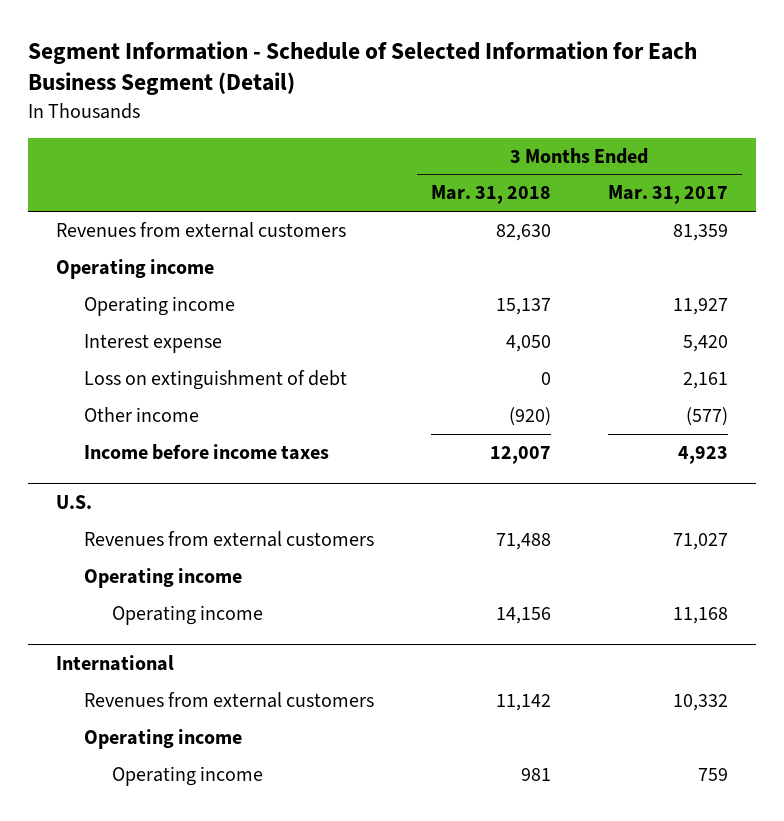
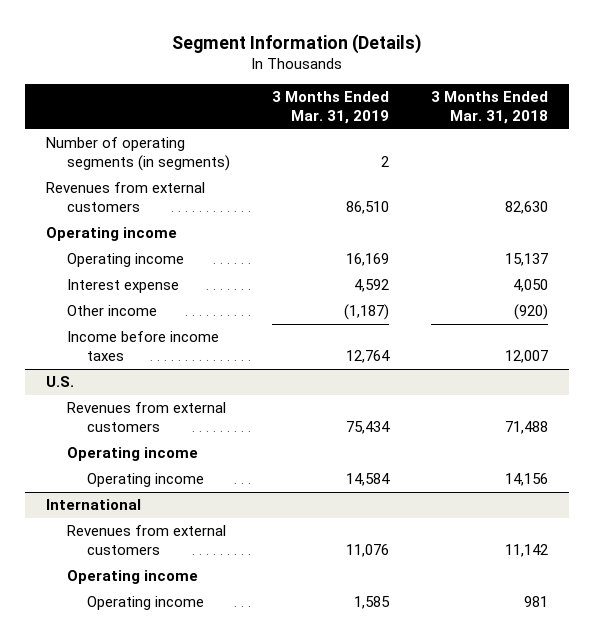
- Segment Information - Schedule of Selected Information for Each Business Segment (Detail)
+ Segment Information (Details)
- | 3 Months Ended Mar. 31, 2018 | 3 Months Ended Mar. 31, 2017
+ | 3 Months Ended Mar. 31, 2019 | 3 Months Ended Mar. 31, 2018
+ Number of operating segments (in segments) | 2 |
- Loss on extinguishment of debt | 0 | 2,161

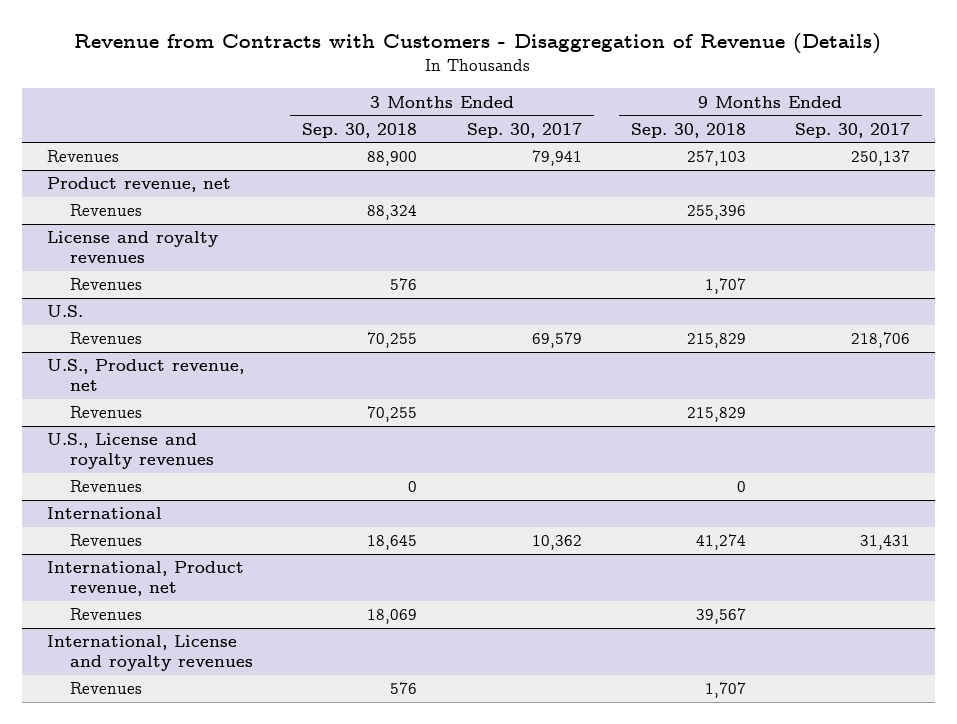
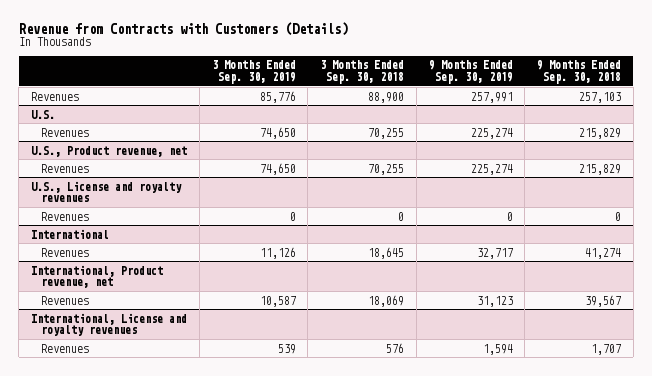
- Revenue from Contracts with Customers - Disaggregation of Revenue (Details)
+ Revenue from Contracts with Customers (Details)
- | 3 Months Ended Sep. 30, 2018 | 3 Months Ended Sep. 30, 2017 | 9 Months Ended Sep. 30, 2018 | 9 Months Ended Sep. 30, 2017
+ | 3 Months Ended Sep. 30, 2019 | 3 Months Ended Sep. 30, 2018 | 9 Months Ended Sep. 30, 2019 | 9 Months Ended Sep. 30, 2018
- Product revenue, net
- Revenues | 88,324 | | 255,396 |
- License and royalty revenues
- Revenues | 576 | | 1,707 |

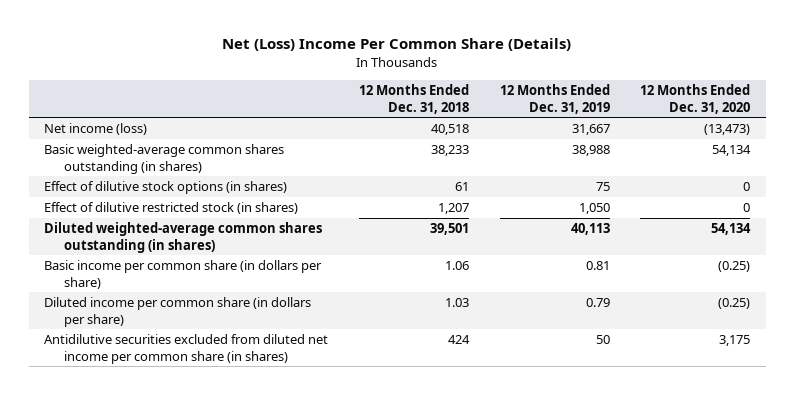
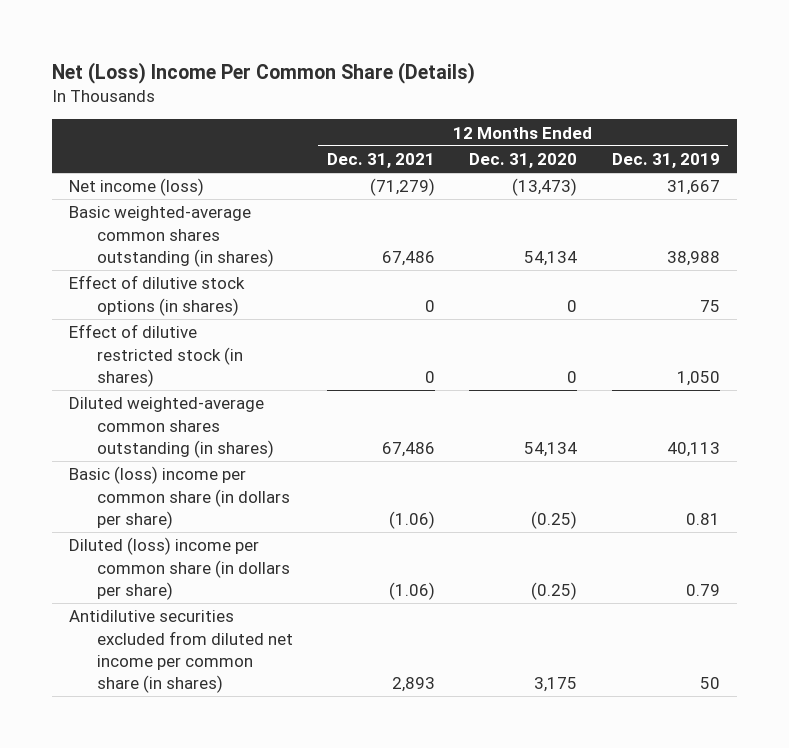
- | 12 Months Ended Dec. 31, 2018 | 12 Months Ended Dec. 31, 2019 | 12 Months Ended Dec. 31, 2020
+ | 12 Months Ended Dec. 31, 2021 | 12 Months Ended Dec. 31, 2020 | 12 Months Ended Dec. 31, 2019
- Basic income per common share (in dollars per share) | 1.06 | 0.81 | (0.25)
- Diluted income per common share (in dollars per share) | 1.03 | 0.79 | (0.25)
+ Basic (loss) income per common share (in dollars per share) | (1.06) | (0.25) | 0.81
+ Diluted (loss) income per common share (in dollars per share) | (1.06) | (0.25) | 0.79

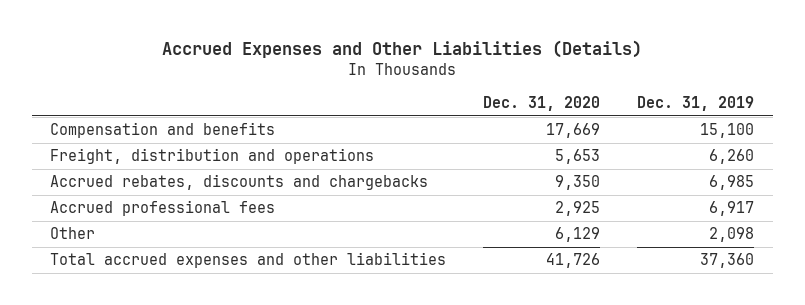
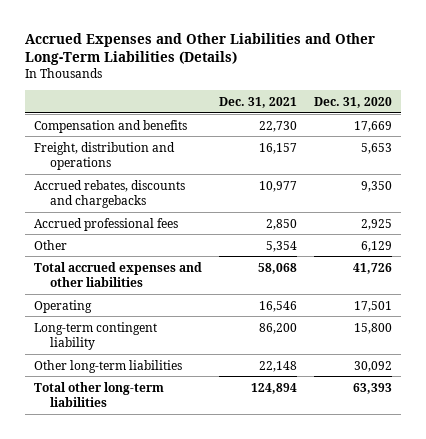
- Accrued Expenses and Other Liabilities (Details)
+ Accrued Expenses and Other Liabilities and Other Long-Term Liabilities (Details)
- | Dec. 31, 2020 | Dec. 31, 2019
+ | Dec. 31, 2021 | Dec. 31, 2020
+ Operating | 16,546 | 17,501
+ Long-term contingent liability | 86,200 | 15,800
+ Other long-term liabilities | 22,148 | 30,092
+ Total other long-term liabilities | 124,894 | 63,393

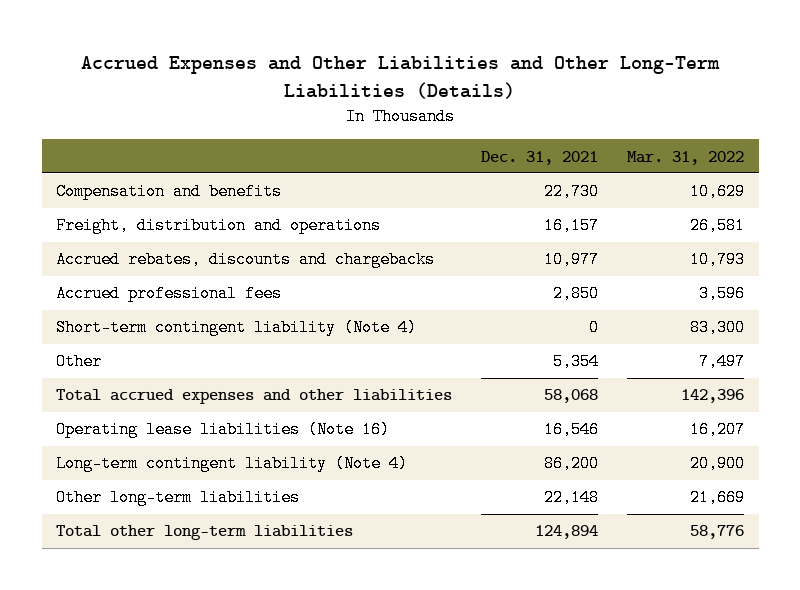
- | Dec. 31, 2021 | Dec. 31, 2020
+ | Dec. 31, 2021 | Mar. 31, 2022
+ Short-term contingent liability (Note 4) | 0 | 83,300
- Operating | 16,546 | 17,501
- Long-term contingent liability | 86,200 | 15,800
+ Operating lease liabilities (Note 16) | 16,546 | 16,207
+ Long-term contingent liability (Note 4) | 86,200 | 20,900

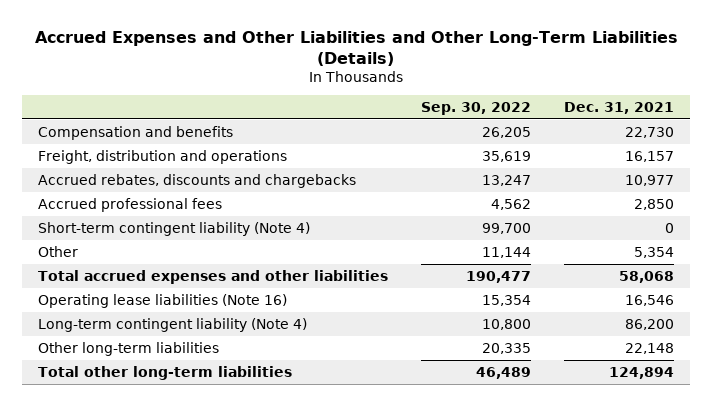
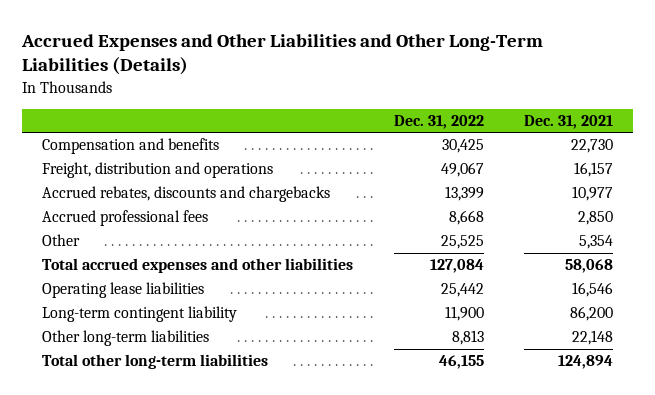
- | Sep. 30, 2022 | Dec. 31, 2021
+ | Dec. 31, 2022 | Dec. 31, 2021
- Short-term contingent liability (Note 4) | 99,700 | 0
- Operating lease liabilities (Note 16) | 15,354 | 16,546
- Long-term contingent liability (Note 4) | 10,800 | 86,200
+ Operating lease liabilities | 25,442 | 16,546
+ Long-term contingent liability | 11,900 | 86,200

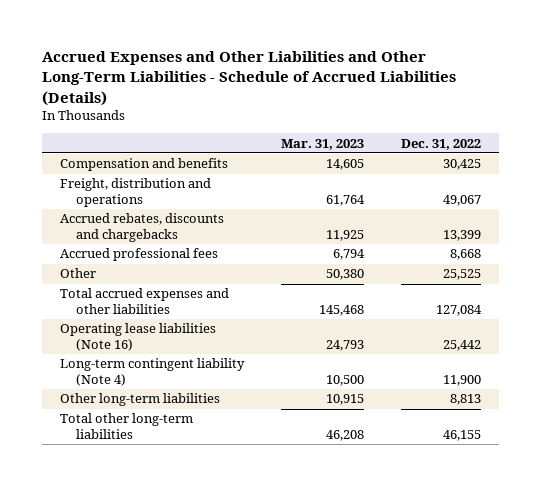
- Accrued Expenses and Other Liabilities and Other Long-Term Liabilities (Details)
+ Accrued Expenses and Other Liabilities and Other Long-Term Liabilities - Schedule of Accrued Liabilities (Details)
- | Dec. 31, 2022 | Dec. 31, 2021
+ | Mar. 31, 2023 | Dec. 31, 2022
- Operating lease liabilities | 25,442 | 16,546
- Long-term contingent liability | 11,900 | 86,200
+ Operating lease liabilities (Note 16) | 24,793 | 25,442
+ Long-term contingent liability (Note 4) | 10,500 | 11,900

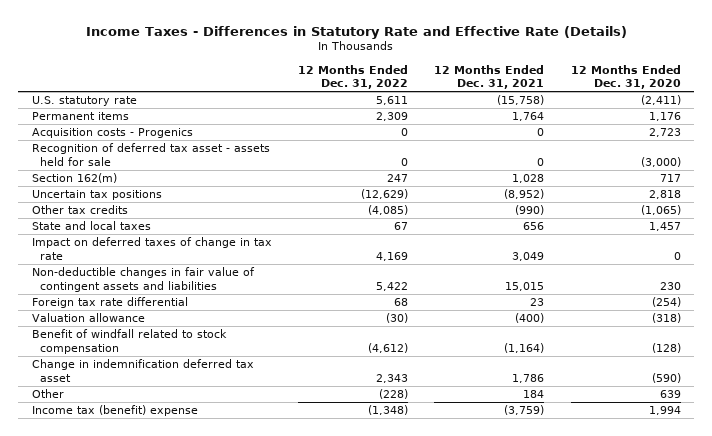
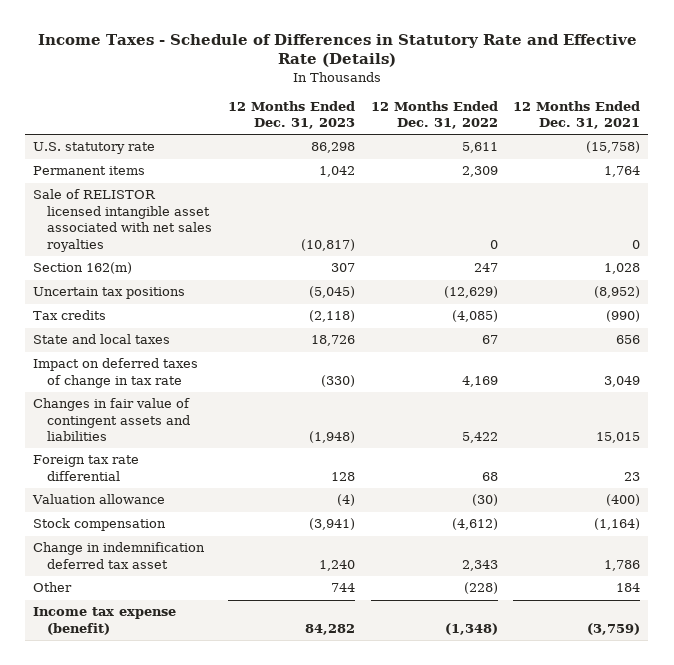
- Income Taxes - Differences in Statutory Rate and Effective Rate (Details)
+ Income Taxes - Schedule of Differences in Statutory Rate and Effective Rate (Details)
- | 12 Months Ended Dec. 31, 2022 | 12 Months Ended Dec. 31, 2021 | 12 Months Ended Dec. 31, 2020
+ | 12 Months Ended Dec. 31, 2023 | 12 Months Ended Dec. 31, 2022 | 12 Months Ended Dec. 31, 2021
- Acquisition costs - Progenics | 0 | 0 | 2,723
- Recognition of deferred tax asset - assets held for sale | 0 | 0 | (3,000)
+ Sale of RELISTOR licensed intangible asset associated with net sales royalties | (10,817) | 0 | 0
- Other tax credits | (4,085) | (990) | (1,065)
+ Tax credits | (2,118) | (4,085) | (990)
- Non-deductible changes in fair value of contingent assets and liabilities | 5,422 | 15,015 | 230
+ Changes in fair value of contingent assets and liabilities | (1,948) | 5,422 | 15,015
- Benefit of windfall related to stock compensation | (4,612) | (1,164) | (128)
+ Stock compensation | (3,941) | (4,612) | (1,164)
- Income tax (benefit) expense | (1,348) | (3,759) | 1,994
+ Income tax expense (benefit) | 84,282 | (1,348) | (3,759)

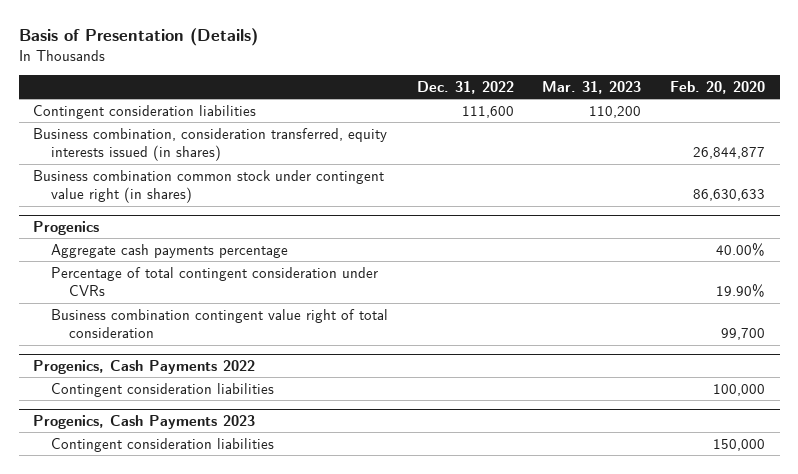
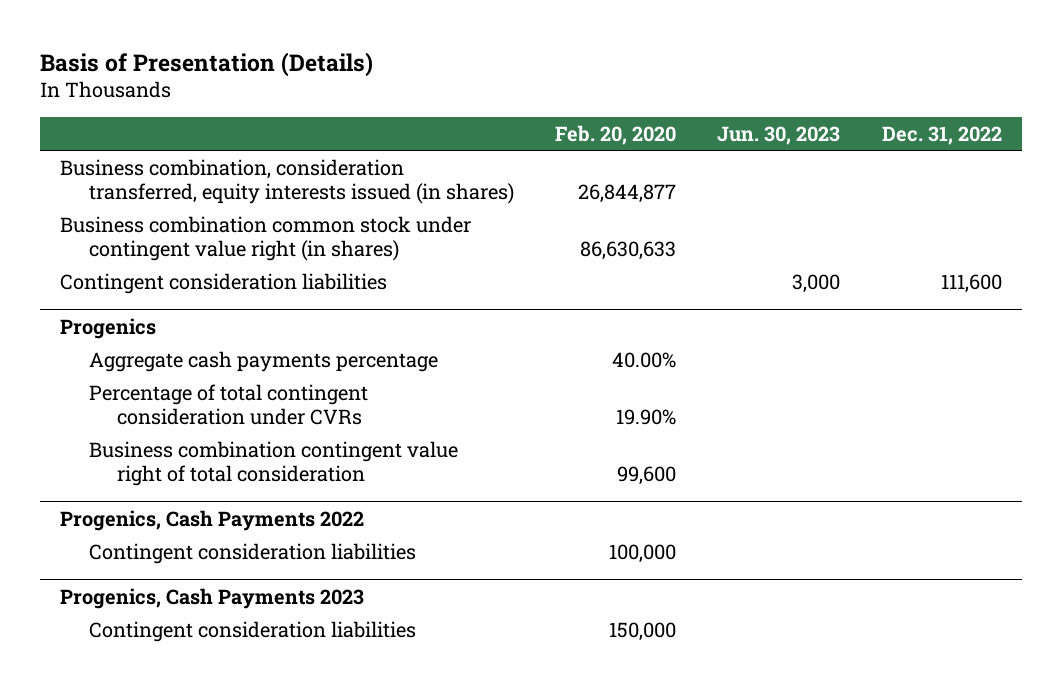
- | Dec. 31, 2022 | Mar. 31, 2023 | Feb. 20, 2020
+ | Feb. 20, 2020 | Jun. 30, 2023 | Dec. 31, 2022
moved down: Contingent consideration liabilities | | 3,000 | 111,600
@ Progenics
- Business combination contingent value right of total consideration | | | 99,700
+ Business combination contingent value right of total consideration | 99,600 | |

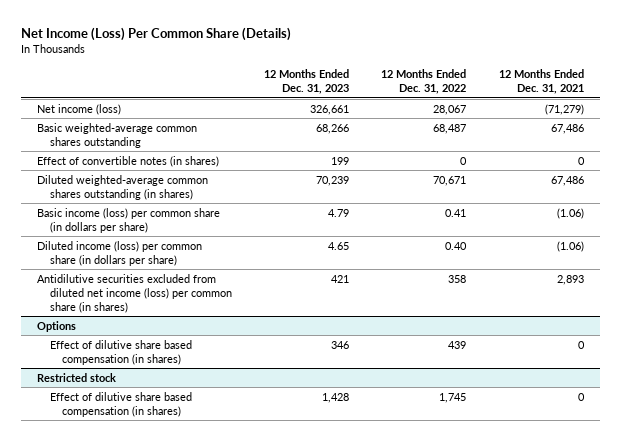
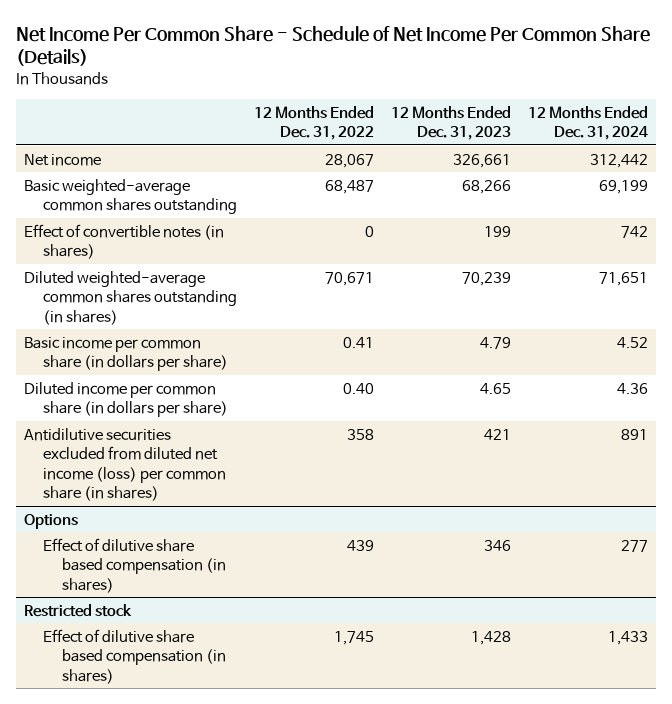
- Net Income (Loss) Per Common Share (Details)
+ Net Income Per Common Share - Schedule of Net Income Per Common Share (Details)
- | 12 Months Ended Dec. 31, 2023 | 12 Months Ended Dec. 31, 2022 | 12 Months Ended Dec. 31, 2021
+ | 12 Months Ended Dec. 31, 2022 | 12 Months Ended Dec. 31, 2023 | 12 Months Ended Dec. 31, 2024
- Net income (loss) | 326,661 | 28,067 | (71,279)
+ Net income | 28,067 | 326,661 | 312,442
- Basic income (loss) per common share (in dollars per share) | 4.79 | 0.41 | (1.06)
- Diluted income (loss) per common share (in dollars per share) | 4.65 | 0.40 | (1.06)
+ Basic income per common share (in dollars per share) | 0.41 | 4.79 | 4.52
+ Diluted income per common share (in dollars per share) | 0.40 | 4.65 | 4.36

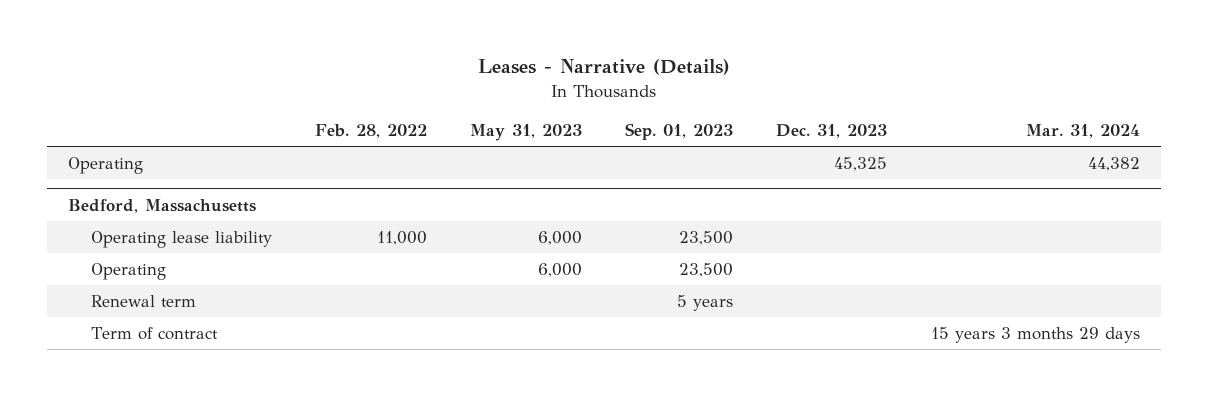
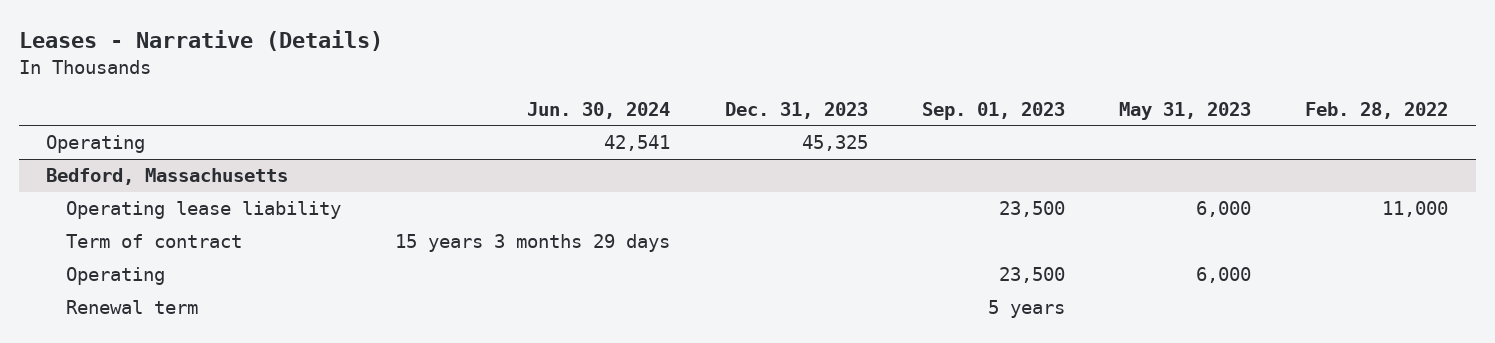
- | Feb. 28, 2022 | May 31, 2023 | Sep. 01, 2023 | Dec. 31, 2023 | Mar. 31, 2024
+ | Jun. 30, 2024 | Dec. 31, 2023 | Sep. 01, 2023 | May 31, 2023 | Feb. 28, 2022
@ Bedford, Massachusetts
moved up: Term of contract | 15 years 3 months 29 days | | | |

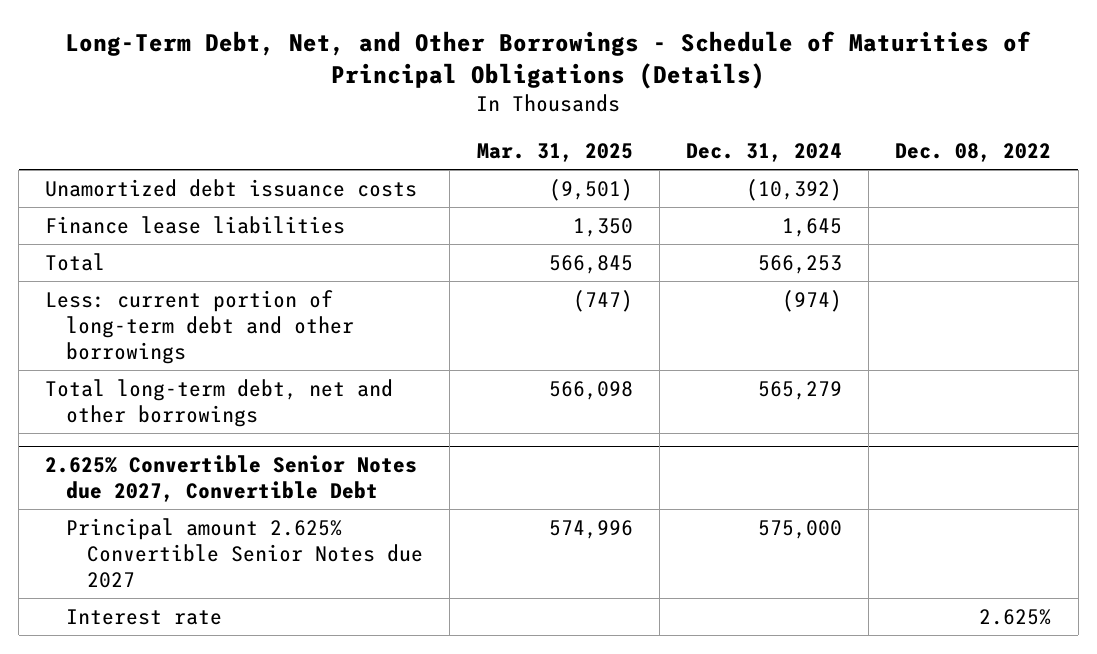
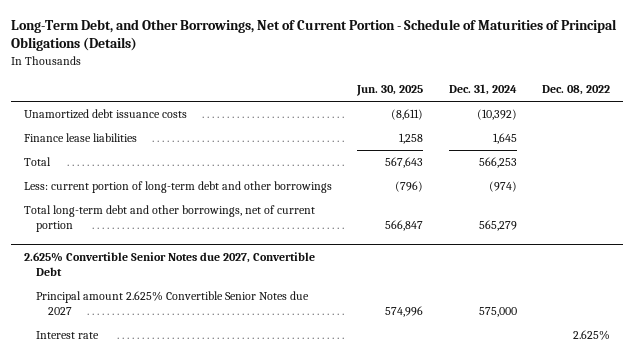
- Long-Term Debt, Net, and Other Borrowings - Schedule of Maturities of Principal Obligations (Details)
+ Long-Term Debt, and Other Borrowings, Net of Current Portion - Schedule of Maturities of Principal Obligations (Details)
- | Mar. 31, 2025 | Dec. 31, 2024 | Dec. 08, 2022
+ | Jun. 30, 2025 | Dec. 31, 2024 | Dec. 08, 2022
- Total long-term debt, net and other borrowings | 566,098 | 565,279 |
+ Total long-term debt and other borrowings, net of current portion | 566,847 | 565,279 |

